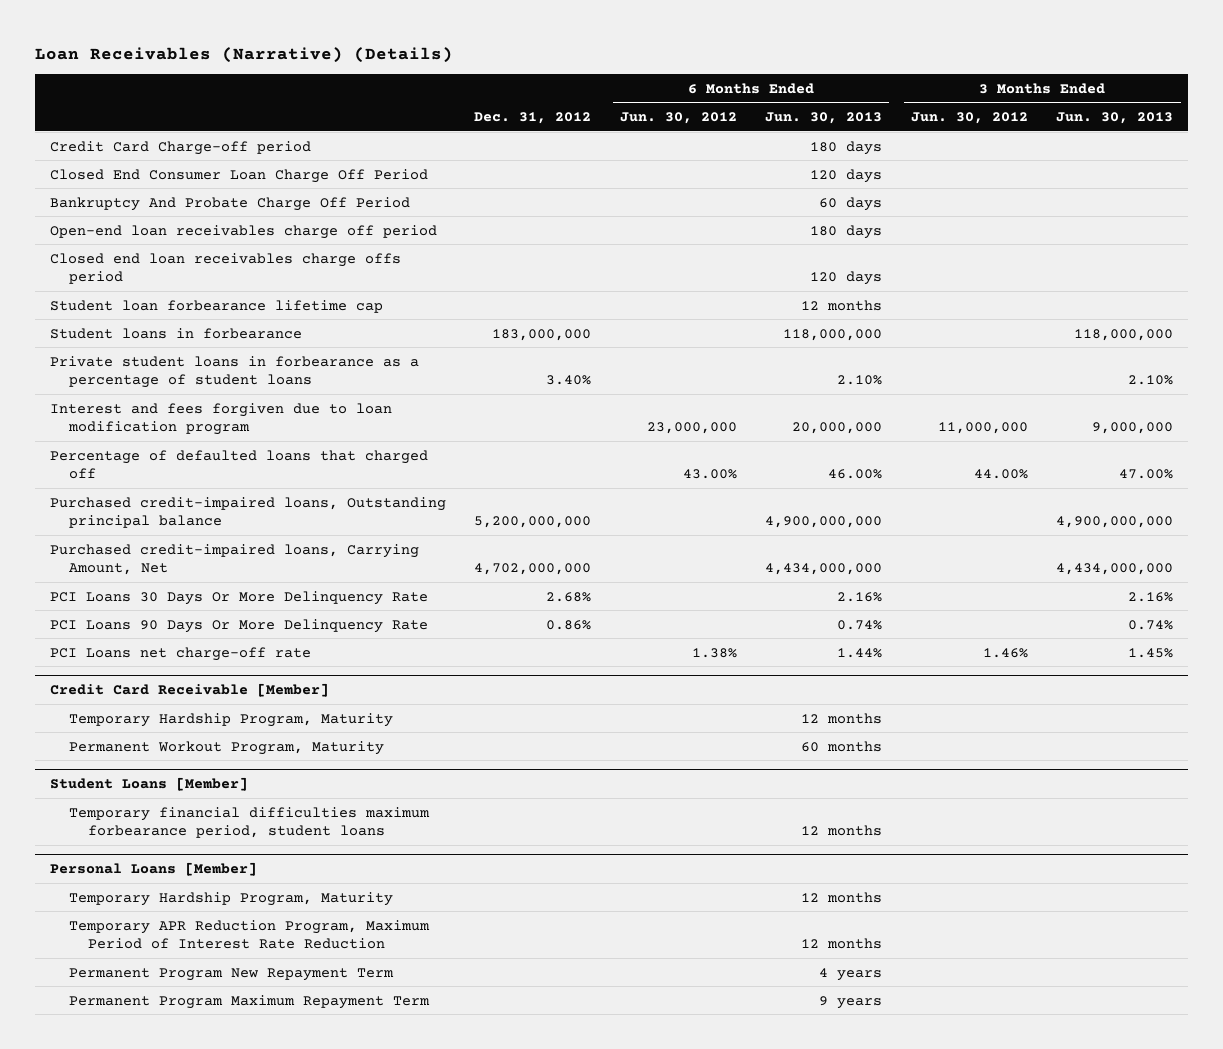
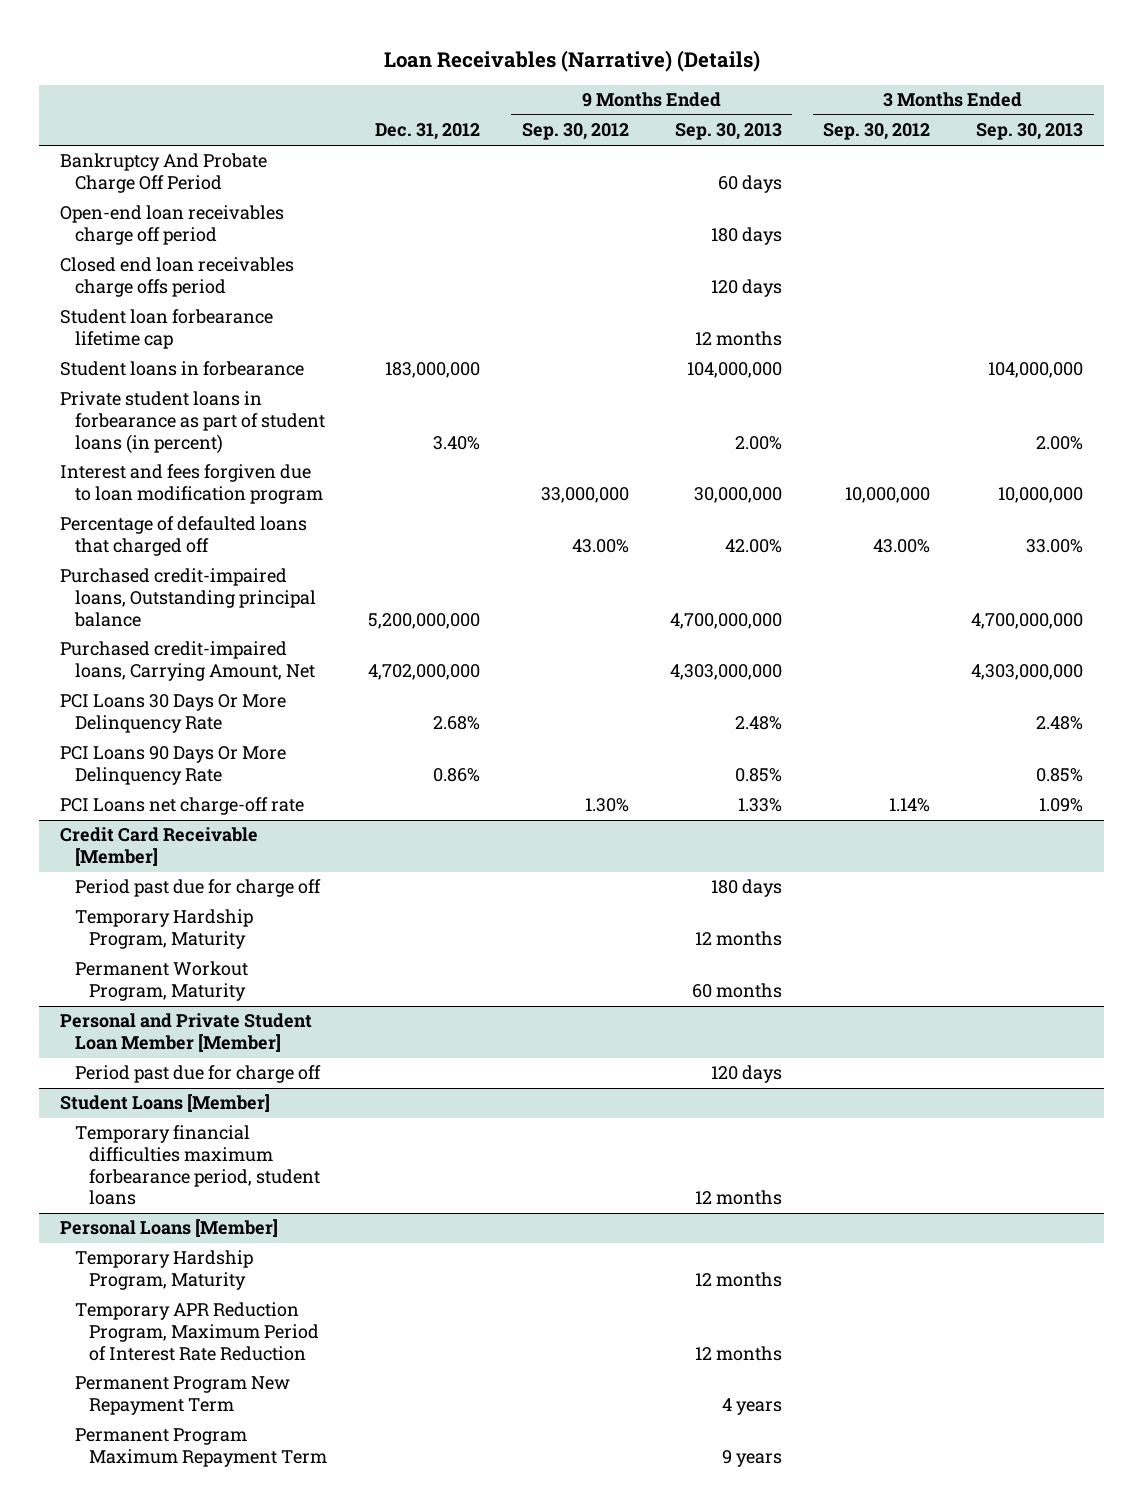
- | Dec. 31, 2012 | 6 Months Ended Jun. 30, 2012 | 6 Months Ended Jun. 30, 2013 | 3 Months Ended Jun. 30, 2012 | 3 Months Ended Jun. 30, 2013
+ | Dec. 31, 2012 | 9 Months Ended Sep. 30, 2012 | 9 Months Ended Sep. 30, 2013 | 3 Months Ended Sep. 30, 2012 | 3 Months Ended Sep. 30, 2013
- Credit Card Charge-off period | | | 180 days | |
- Closed End Consumer Loan Charge Off Period | | | 120 days | |
- Private student loans in forbearance as a percentage of student loans | 3.40% | | 2.10% | | 2.10%
+ Private student loans in forbearance as part of student loans (in percent) | 3.40% | | 2.00% | | 2.00%
@ Credit Card Receivable [Member]
+ Period past due for charge off | | | 180 days | |
+ Personal and Private Student Loan Member [Member]
+ Period past due for charge off | | | 120 days | |

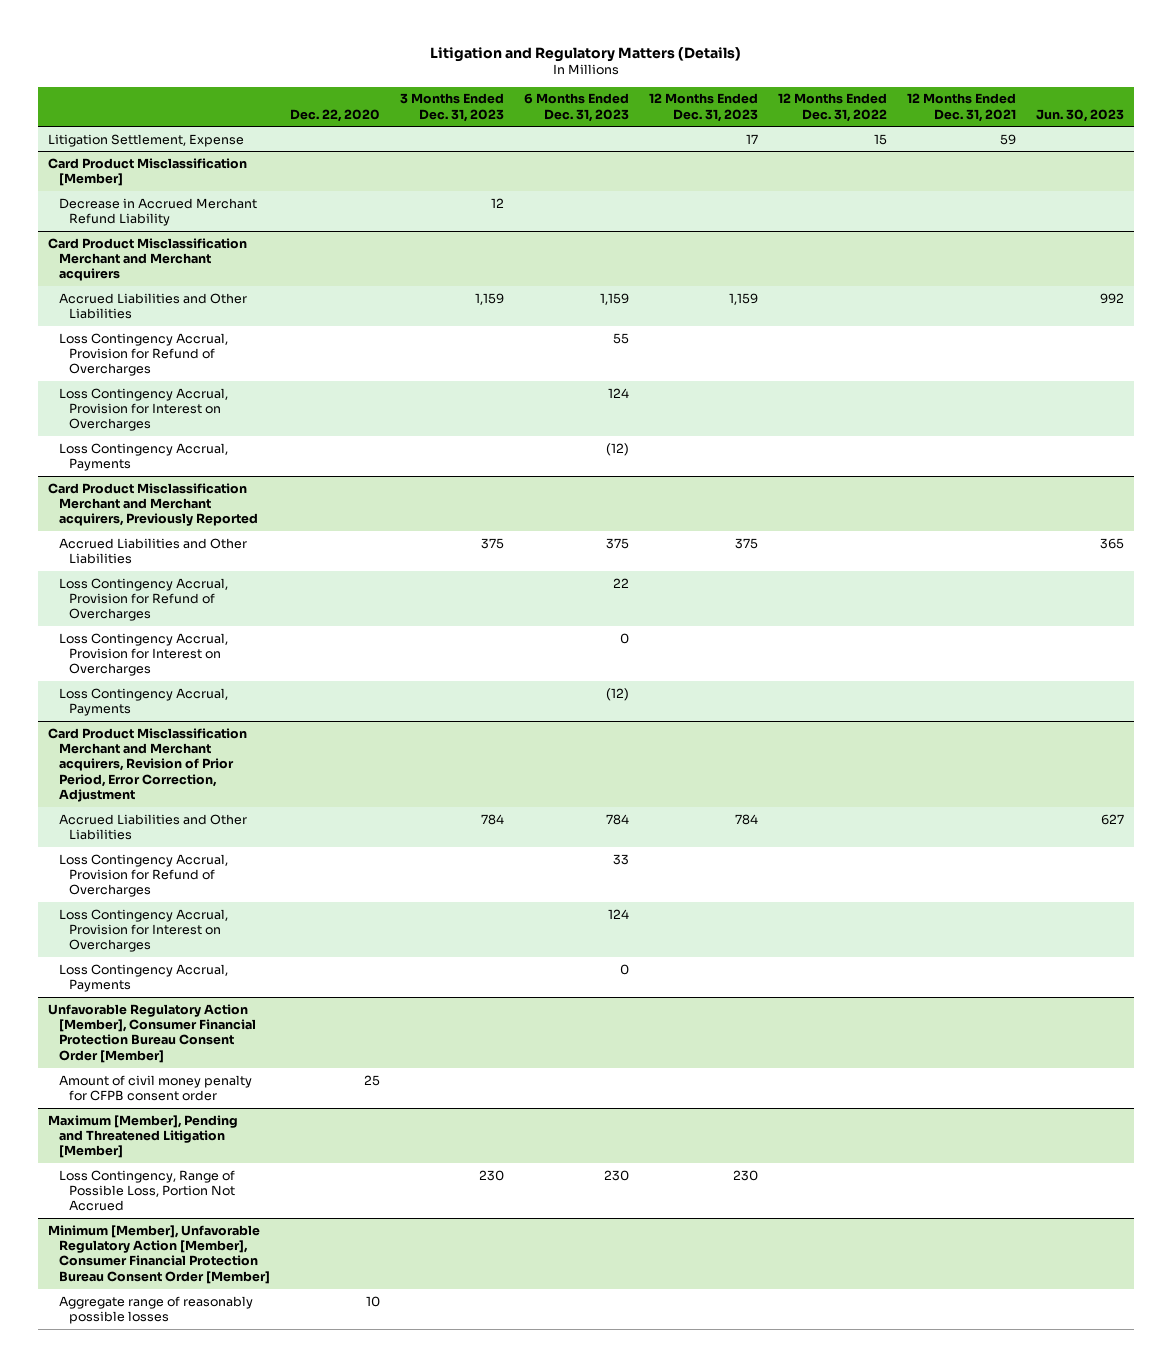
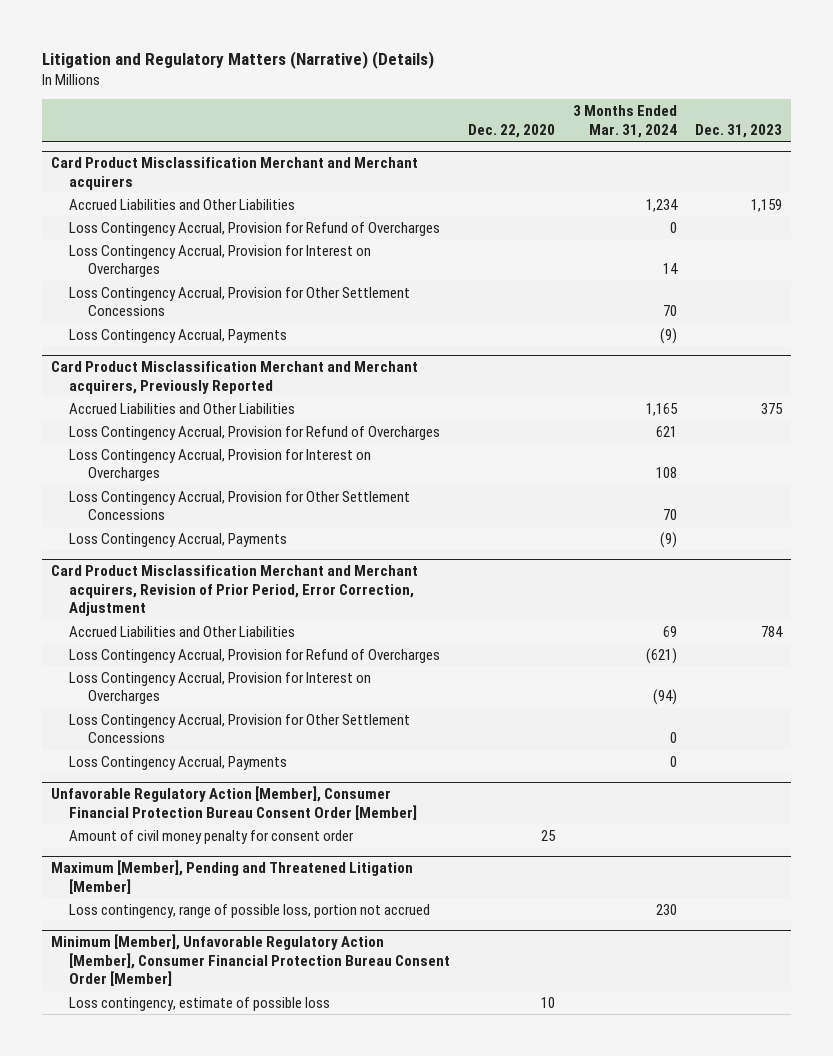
- Litigation and Regulatory Matters (Details)
+ Litigation and Regulatory Matters (Narrative) (Details)
- | Dec. 22, 2020 | 3 Months Ended Dec. 31, 2023 | 6 Months Ended Dec. 31, 2023 | 12 Months Ended Dec. 31, 2023 | 12 Months Ended Dec. 31, 2022 | 12 Months Ended Dec. 31, 2021 | Jun. 30, 2023
+ | Dec. 22, 2020 | 3 Months Ended Mar. 31, 2024 | Dec. 31, 2023
- Litigation Settlement, Expense | | | | 17 | 15 | 59 |
- Card Product Misclassification [Member]
- Decrease in Accrued Merchant Refund Liability | | 12 | | | | |
@ Card Product Misclassification Merchant and Merchant acquirers
+ Loss Contingency Accrual, Provision for Other Settlement Concessions | | 70 |
@ Card Product Misclassification Merchant and Merchant acquirers, Previously Reported
+ Loss Contingency Accrual, Provision for Other Settlement Concessions | | 70 |
@ Card Product Misclassification Merchant and Merchant acquirers, Revision of Prior Period, Error Correction, Adjustment
+ Loss Contingency Accrual, Provision for Other Settlement Concessions | | 0 |
@ Unfavorable Regulatory Action [Member], Consumer Financial Protection Bureau Consent Order [Member]
- Amount of civil money penalty for CFPB consent order | 25 | | | | | |
+ Amount of civil money penalty for consent order | 25 | |
@ Maximum [Member], Pending and Threatened Litigation [Member]
- Loss Contingency, Range of Possible Loss, Portion Not Accrued | | 230 | 230 | 230 | | |
+ Loss contingency, range of possible loss, portion not accrued | | 230 |
@ Minimum [Member], Unfavorable Regulatory Action [Member], Consumer Financial Protection Bureau Consent Order [Member]
- Aggregate range of reasonably possible losses | 10 | | | | | |
+ Loss contingency, estimate of possible loss | 10 | |

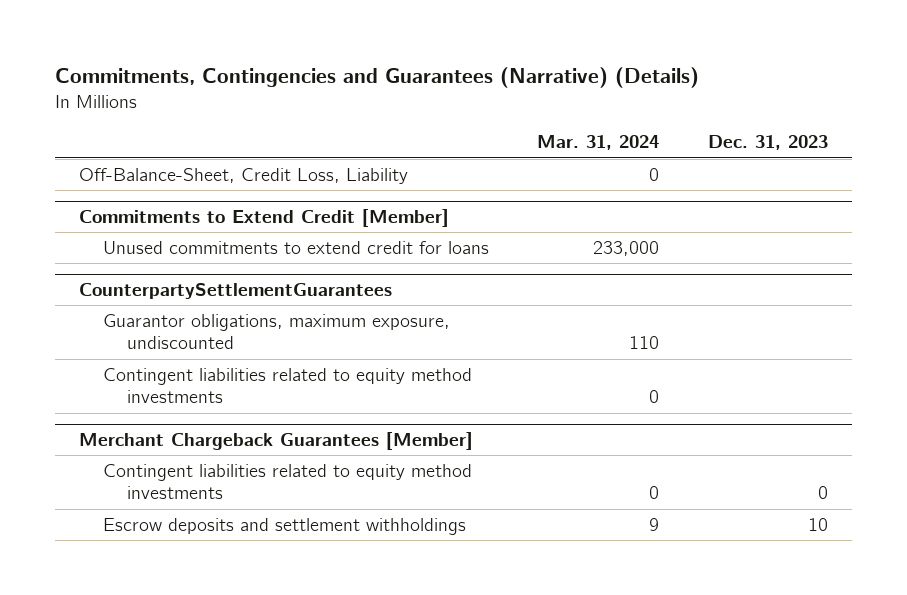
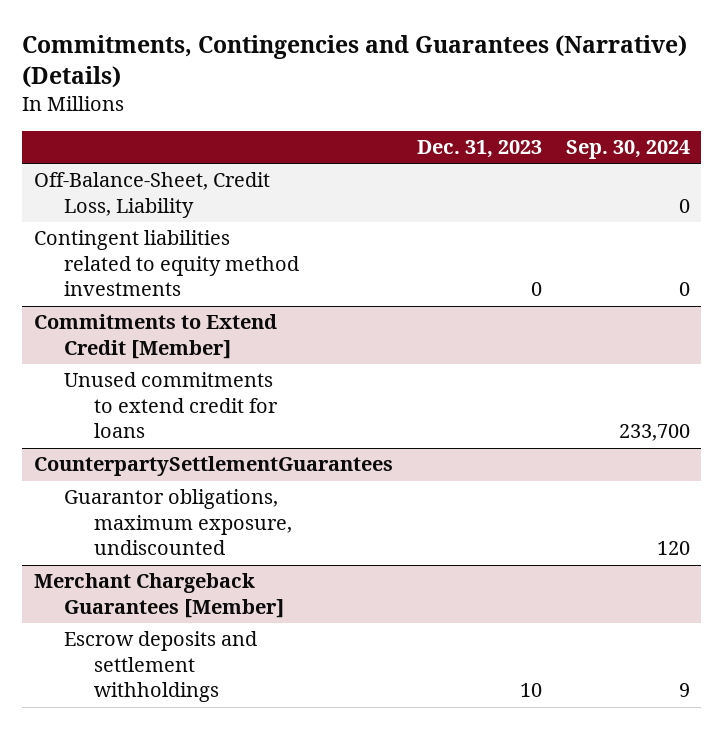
- | Mar. 31, 2024 | Dec. 31, 2023
+ | Dec. 31, 2023 | Sep. 30, 2024
+ Contingent liabilities related to equity method investments | 0 | 0
@ CounterpartySettlementGuarantees
- Contingent liabilities related to equity method investments | 0 |
@ Merchant Chargeback Guarantees [Member]
- Contingent liabilities related to equity method investments | 0 | 0

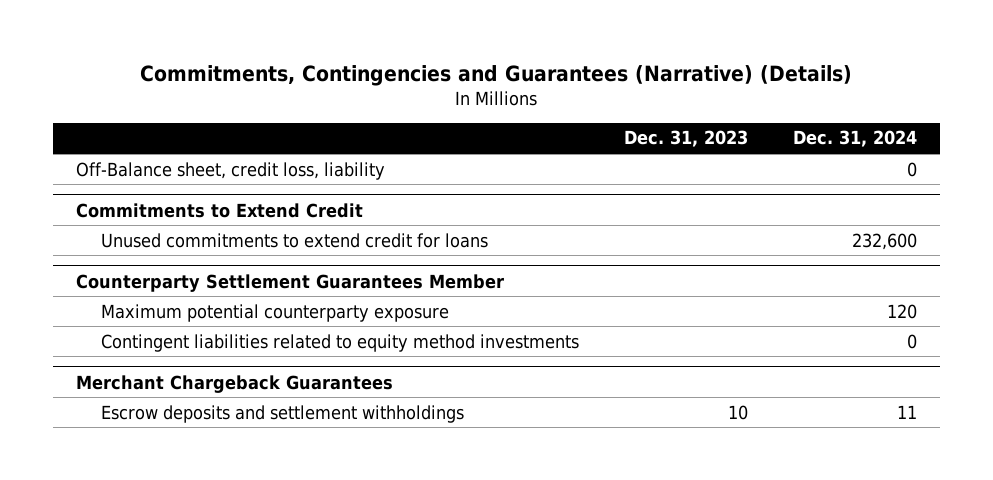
- | Dec. 31, 2023 | Sep. 30, 2024
+ | Dec. 31, 2023 | Dec. 31, 2024
- Off-Balance-Sheet, Credit Loss, Liability | | 0
- Contingent liabilities related to equity method investments | 0 | 0
- Commitments to Extend Credit [Member]
+ Off-Balance sheet, credit loss, liability | | 0
+ Commitments to Extend Credit
- CounterpartySettlementGuarantees
- Guarantor obligations, maximum exposure, undiscounted | | 120
- Merchant Chargeback Guarantees [Member]
+ Counterparty Settlement Guarantees Member
+ Maximum potential counterparty exposure | | 120
+ Contingent liabilities related to equity method investments | | 0
+ Merchant Chargeback Guarantees

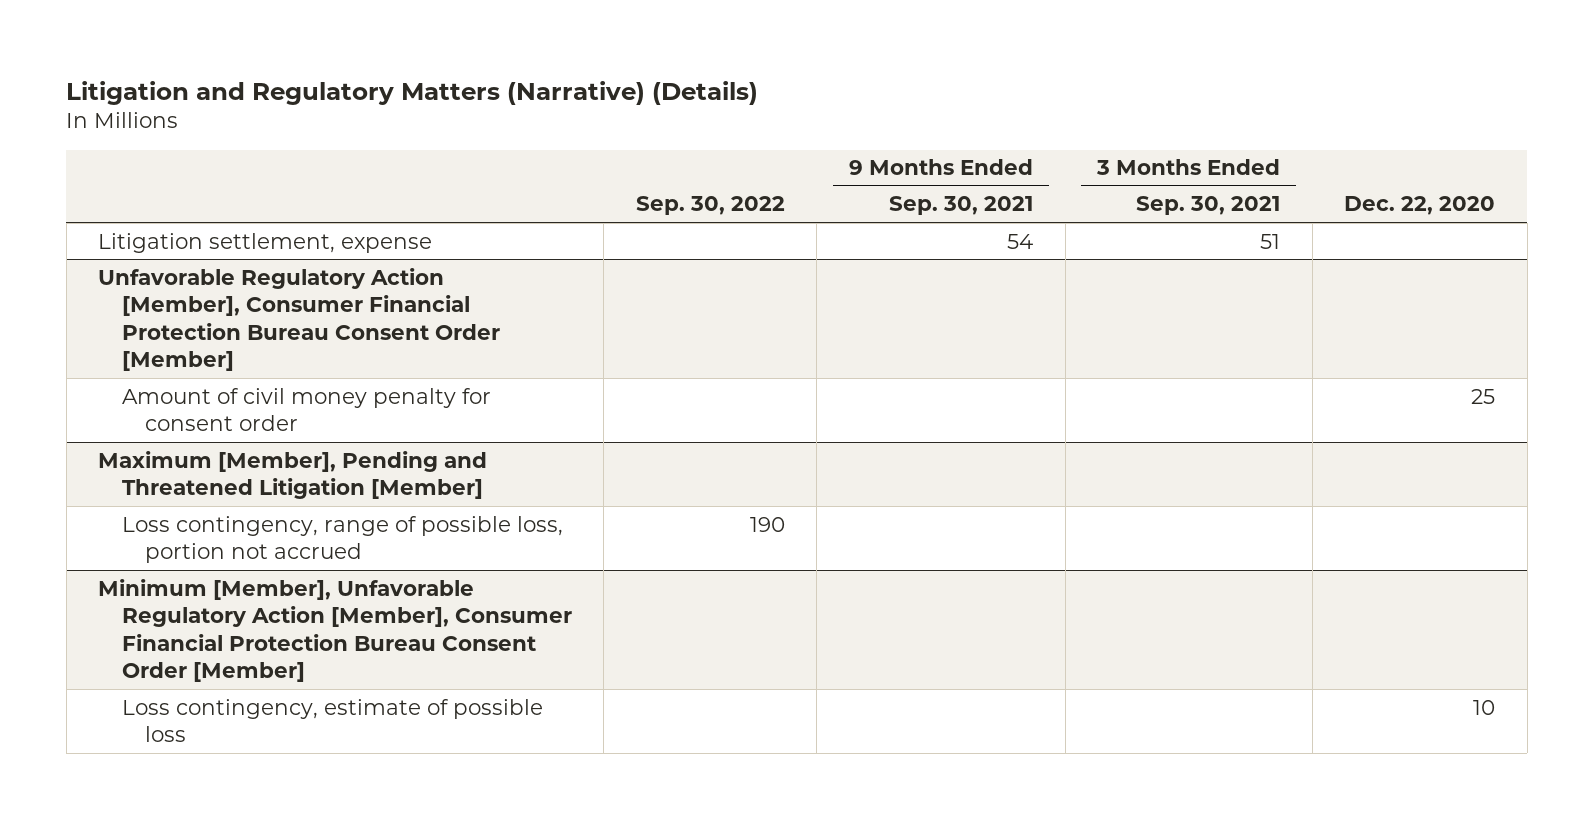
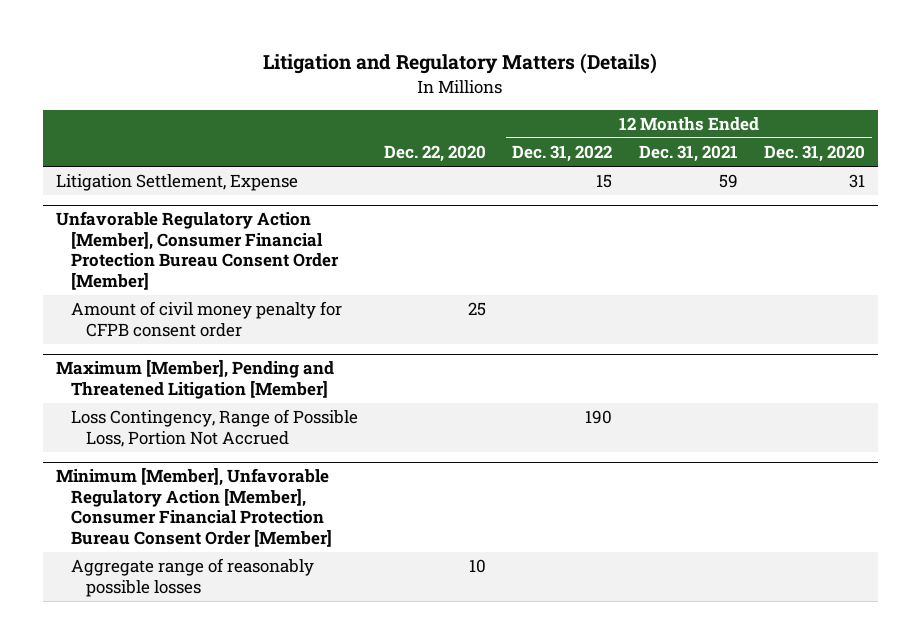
- Litigation and Regulatory Matters (Narrative) (Details)
+ Litigation and Regulatory Matters (Details)
- | Sep. 30, 2022 | 9 Months Ended Sep. 30, 2021 | 3 Months Ended Sep. 30, 2021 | Dec. 22, 2020
+ | Dec. 22, 2020 | 12 Months Ended Dec. 31, 2022 | 12 Months Ended Dec. 31, 2021 | 12 Months Ended Dec. 31, 2020
- Litigation settlement, expense | | 54 | 51 |
+ Litigation Settlement, Expense | | 15 | 59 | 31
@ Unfavorable Regulatory Action [Member], Consumer Financial Protection Bureau Consent Order [Member]
- Amount of civil money penalty for consent order | | | | 25
+ Amount of civil money penalty for CFPB consent order | 25 | | |
@ Maximum [Member], Pending and Threatened Litigation [Member]
- Loss contingency, range of possible loss, portion not accrued | 190 | | |
+ Loss Contingency, Range of Possible Loss, Portion Not Accrued | | 190 | |
@ Minimum [Member], Unfavorable Regulatory Action [Member], Consumer Financial Protection Bureau Consent Order [Member]
- Loss contingency, estimate of possible loss | | | | 10
+ Aggregate range of reasonably possible losses | 10 | | |

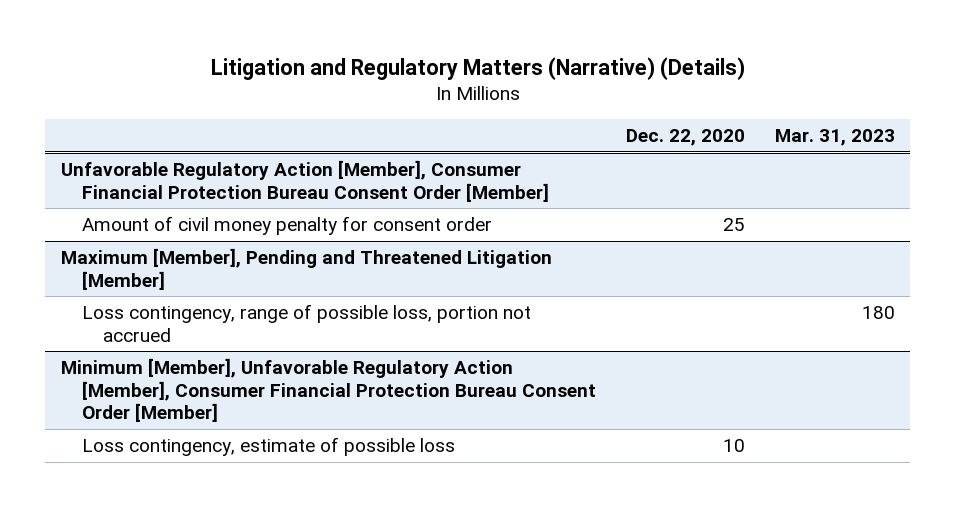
- Litigation and Regulatory Matters (Details)
+ Litigation and Regulatory Matters (Narrative) (Details)
- | Dec. 22, 2020 | 12 Months Ended Dec. 31, 2022 | 12 Months Ended Dec. 31, 2021 | 12 Months Ended Dec. 31, 2020
+ | Dec. 22, 2020 | Mar. 31, 2023
- Litigation Settlement, Expense | | 15 | 59 | 31
@ Unfavorable Regulatory Action [Member], Consumer Financial Protection Bureau Consent Order [Member]
- Amount of civil money penalty for CFPB consent order | 25 | | |
+ Amount of civil money penalty for consent order | 25 |
@ Maximum [Member], Pending and Threatened Litigation [Member]
- Loss Contingency, Range of Possible Loss, Portion Not Accrued | | 190 | |
+ Loss contingency, range of possible loss, portion not accrued | | 180
@ Minimum [Member], Unfavorable Regulatory Action [Member], Consumer Financial Protection Bureau Consent Order [Member]
- Aggregate range of reasonably possible losses | 10 | | |
+ Loss contingency, estimate of possible loss | 10 |

